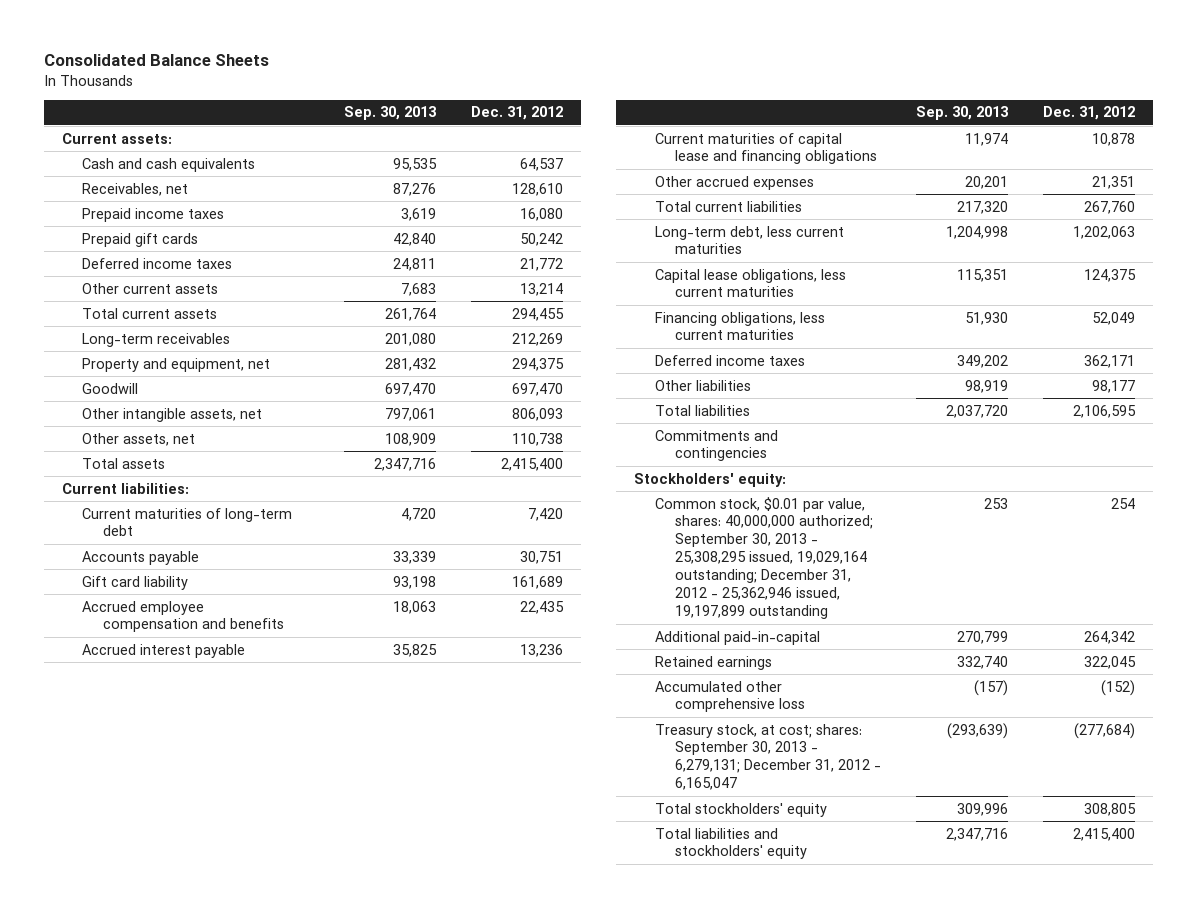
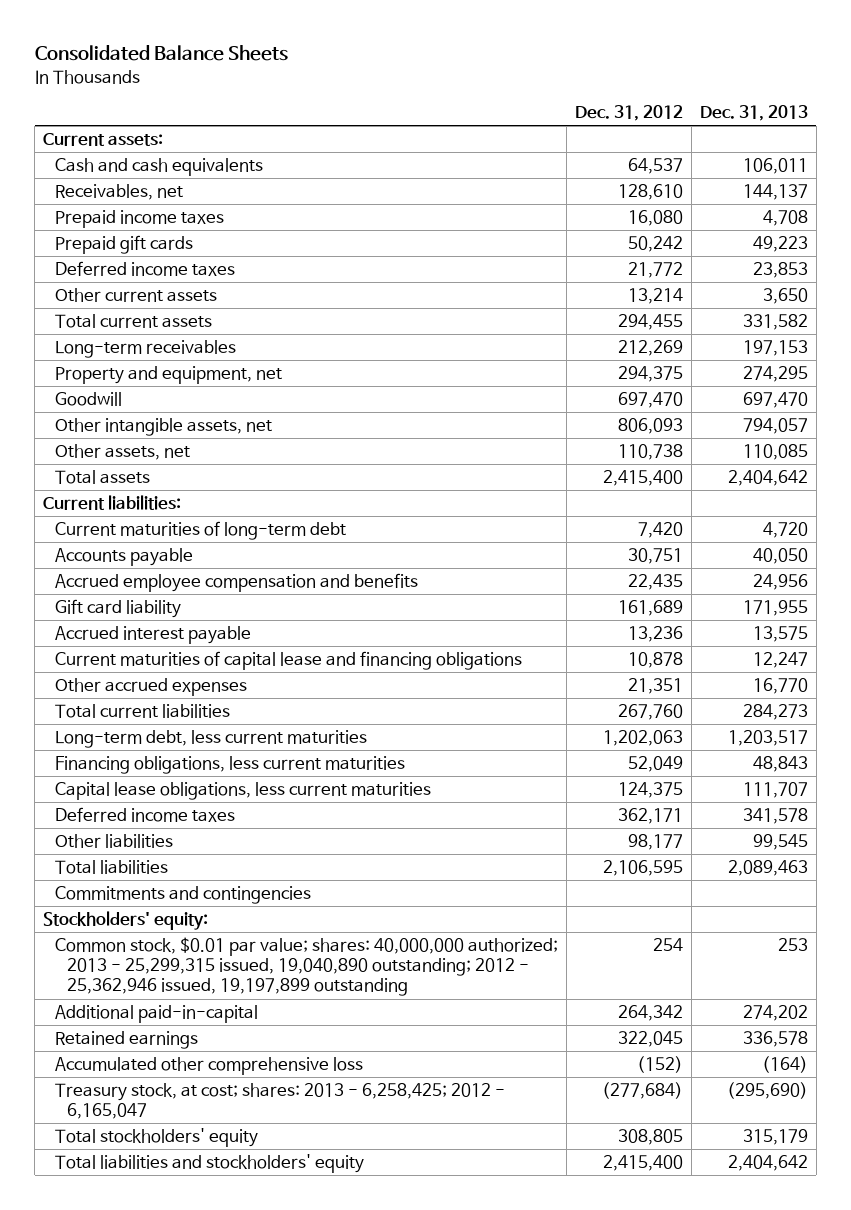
- | Sep. 30, 2013 | Dec. 31, 2012
+ | Dec. 31, 2012 | Dec. 31, 2013
moved down: Gift card liability | 161,689 | 171,955
moved down: Capital lease obligations, less current maturities | 124,375 | 111,707
- Common stock, $0.01 par value, shares: 40,000,000 authorized; September 30, 2013 - 25,308,295 issued, 19,029,164 outstanding; December 31, 2012 - 25,362,946 issued, 19,197,899 outstanding | 253 | 254
+ Common stock, $0.01 par value; shares: 40,000,000 authorized; 2013 - 25,299,315 issued, 19,040,890 outstanding; 2012 - 25,362,946 issued, 19,197,899 outstanding | 254 | 253
- Treasury stock, at cost; shares: September 30, 2013 - 6,279,131; December 31, 2012 - 6,165,047 | (293,639) | (277,684)
+ Treasury stock, at cost; shares: 2013 - 6,258,425; 2012 - 6,165,047 | (277,684) | (295,690)

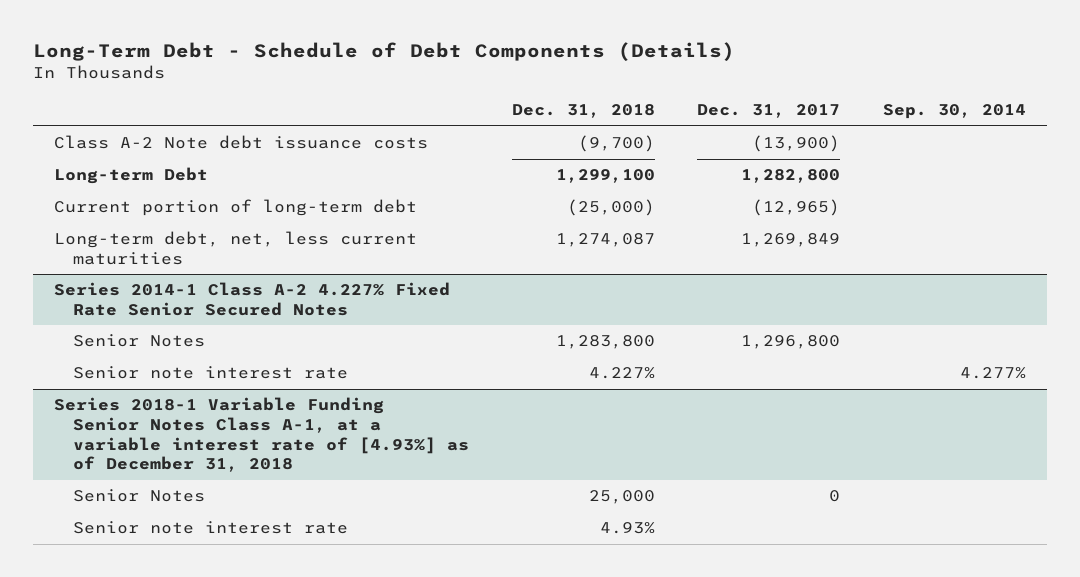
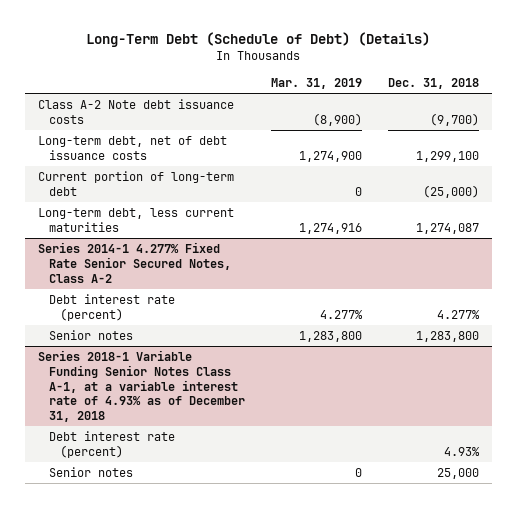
- Long-Term Debt - Schedule of Debt Components (Details)
+ Long-Term Debt (Schedule of Debt) (Details)
- | Dec. 31, 2018 | Dec. 31, 2017 | Sep. 30, 2014
+ | Mar. 31, 2019 | Dec. 31, 2018
- Long-term Debt | 1,299,100 | 1,282,800 |
+ Long-term debt, net of debt issuance costs | 1,274,900 | 1,299,100
- Long-term debt, net, less current maturities | 1,274,087 | 1,269,849 |
- Series 2014-1 Class A-2 4.227% Fixed Rate Senior Secured Notes
- Senior Notes | 1,283,800 | 1,296,800 |
- Senior note interest rate | 4.227% | | 4.277%
- Series 2018-1 Variable Funding Senior Notes Class A-1, at a variable interest rate of [4.93%] as of December 31, 2018
- Senior Notes | 25,000 | 0 |
- Senior note interest rate | 4.93% | |
+ Long-term debt, less current maturities | 1,274,916 | 1,274,087
+ Series 2014-1 4.277% Fixed Rate Senior Secured Notes, Class A-2
+ Debt interest rate (percent) | 4.277% | 4.277%
+ Senior notes | 1,283,800 | 1,283,800
+ Series 2018-1 Variable Funding Senior Notes Class A-1, at a variable interest rate of 4.93% as of December 31, 2018
+ Debt interest rate (percent) | | 4.93%
+ Senior notes | 0 | 25,000

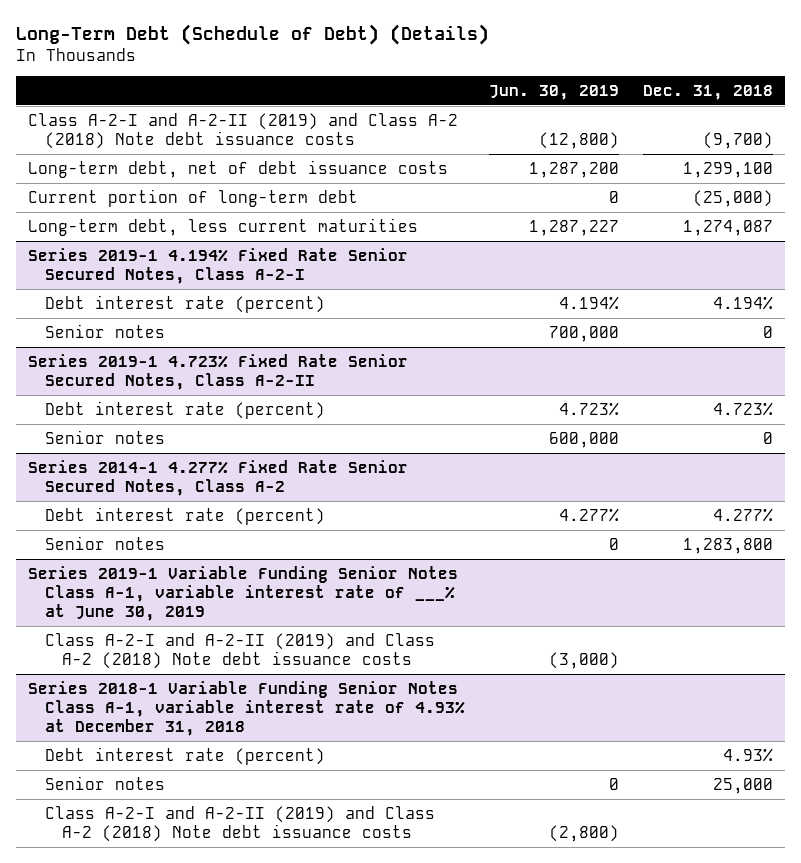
- | Mar. 31, 2019 | Dec. 31, 2018
+ | Jun. 30, 2019 | Dec. 31, 2018
- Class A-2 Note debt issuance costs | (8,900) | (9,700)
+ Class A-2-I and A-2-II (2019) and Class A-2 (2018) Note debt issuance costs | (12,800) | (9,700)
+ Series 2019-1 4.194% Fixed Rate Senior Secured Notes, Class A-2-I
+ Debt interest rate (percent) | 4.194% | 4.194%
+ Senior notes | 700,000 | 0
+ Series 2019-1 4.723% Fixed Rate Senior Secured Notes, Class A-2-II
+ Debt interest rate (percent) | 4.723% | 4.723%
+ Senior notes | 600,000 | 0
- Series 2018-1 Variable Funding Senior Notes Class A-1, at a variable interest rate of 4.93% as of December 31, 2018
+ Series 2019-1 Variable Funding Senior Notes Class A-1, variable interest rate of ___% at June 30, 2019
+ Class A-2-I and A-2-II (2019) and Class A-2 (2018) Note debt issuance costs | (3,000) |
+ Series 2018-1 Variable Funding Senior Notes Class A-1, variable interest rate of 4.93% at December 31, 2018
+ Class A-2-I and A-2-II (2019) and Class A-2 (2018) Note debt issuance costs | (2,800) |

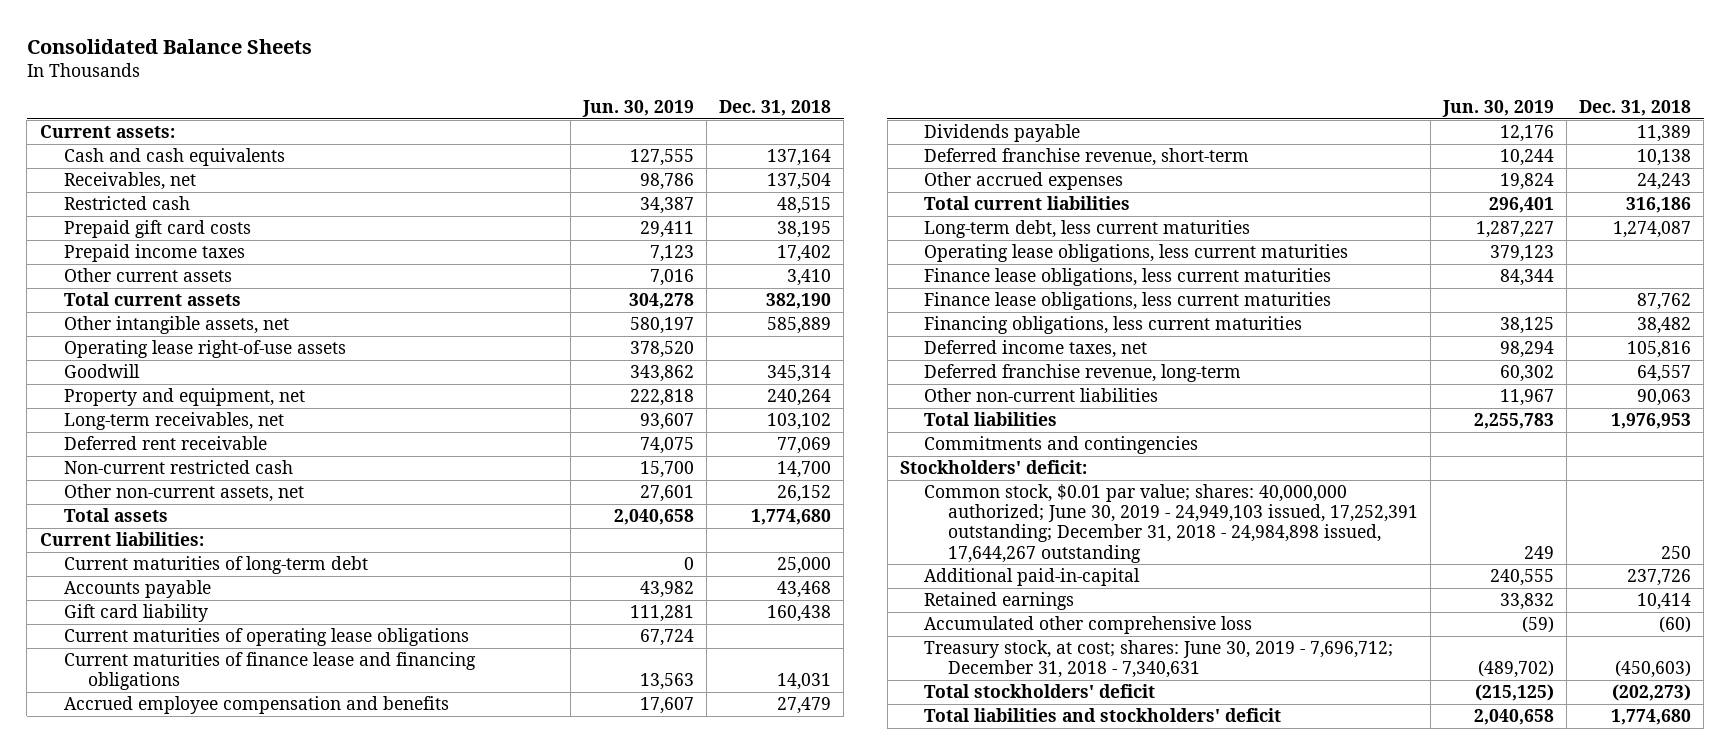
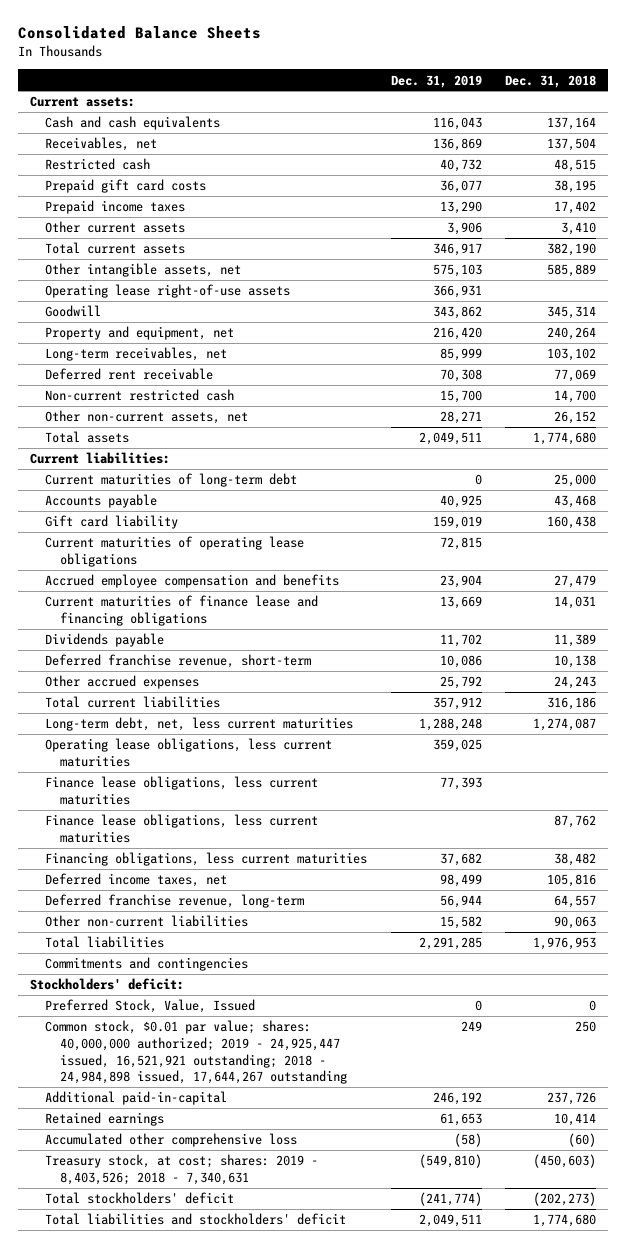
- | Jun. 30, 2019 | Dec. 31, 2018
+ | Dec. 31, 2019 | Dec. 31, 2018
moved down: Current maturities of finance lease and financing obligations | 13,669 | 14,031
- Long-term debt, less current maturities | 1,287,227 | 1,274,087
+ Long-term debt, net, less current maturities | 1,288,248 | 1,274,087
- Common stock, $0.01 par value; shares: 40,000,000 authorized; June 30, 2019 - 24,949,103 issued, 17,252,391 outstanding; December 31, 2018 - 24,984,898 issued, 17,644,267 outstanding | 249 | 250
+ Preferred Stock, Value, Issued | 0 | 0
+ Common stock, $0.01 par value; shares: 40,000,000 authorized; 2019 - 24,925,447 issued, 16,521,921 outstanding; 2018 - 24,984,898 issued, 17,644,267 outstanding | 249 | 250
- Treasury stock, at cost; shares: June 30, 2019 - 7,696,712; December 31, 2018 - 7,340,631 | (489,702) | (450,603)
+ Treasury stock, at cost; shares: 2019 - 8,403,526; 2018 - 7,340,631 | (549,810) | (450,603)

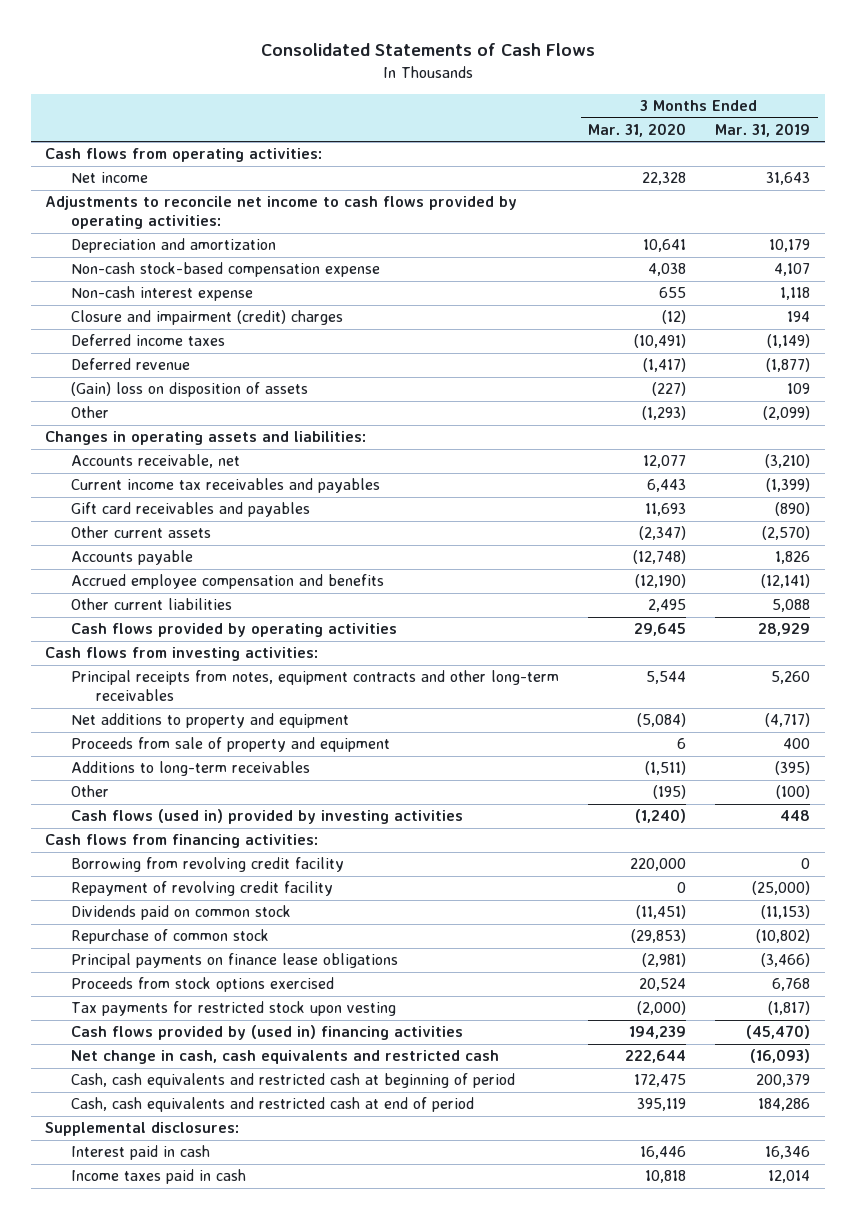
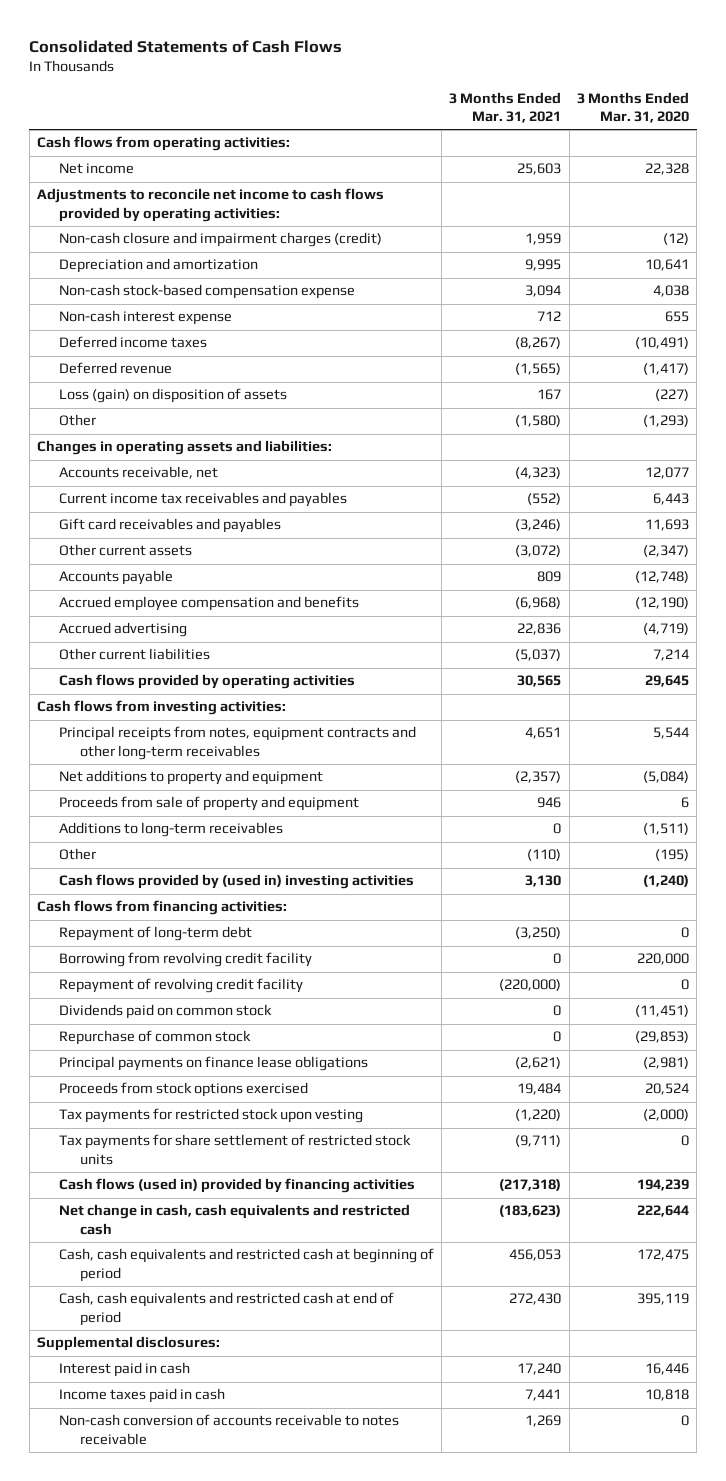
- | 3 Months Ended Mar. 31, 2020 | 3 Months Ended Mar. 31, 2019
+ | 3 Months Ended Mar. 31, 2021 | 3 Months Ended Mar. 31, 2020
+ Non-cash closure and impairment charges (credit) | 1,959 | (12)
- Closure and impairment (credit) charges | (12) | 194
- (Gain) loss on disposition of assets | (227) | 109
+ Loss (gain) on disposition of assets | 167 | (227)
- Other current liabilities | 2,495 | 5,088
+ Accrued advertising | 22,836 | (4,719)
+ Other current liabilities | (5,037) | 7,214
- Cash flows (used in) provided by investing activities | (1,240) | 448
+ Cash flows provided by (used in) investing activities | 3,130 | (1,240)
+ Repayment of long-term debt | (3,250) | 0
- Cash flows provided by (used in) financing activities | 194,239 | (45,470)
+ Tax payments for share settlement of restricted stock units | (9,711) | 0
+ Cash flows (used in) provided by financing activities | (217,318) | 194,239
+ Non-cash conversion of accounts receivable to notes receivable | 1,269 | 0

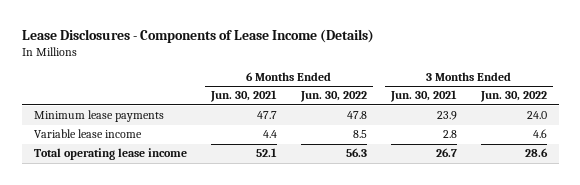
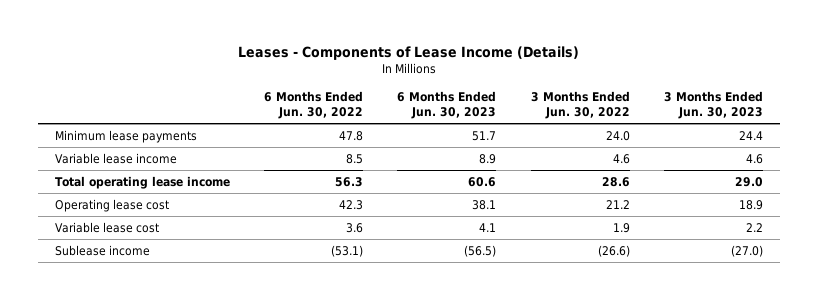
- Lease Disclosures - Components of Lease Income (Details)
+ Leases - Components of Lease Income (Details)
- | 6 Months Ended Jun. 30, 2021 | 6 Months Ended Jun. 30, 2022 | 3 Months Ended Jun. 30, 2021 | 3 Months Ended Jun. 30, 2022
+ | 6 Months Ended Jun. 30, 2022 | 6 Months Ended Jun. 30, 2023 | 3 Months Ended Jun. 30, 2022 | 3 Months Ended Jun. 30, 2023
+ Operating lease cost | 42.3 | 38.1 | 21.2 | 18.9
+ Variable lease cost | 3.6 | 4.1 | 1.9 | 2.2
+ Sublease income | (53.1) | (56.5) | (26.6) | (27.0)

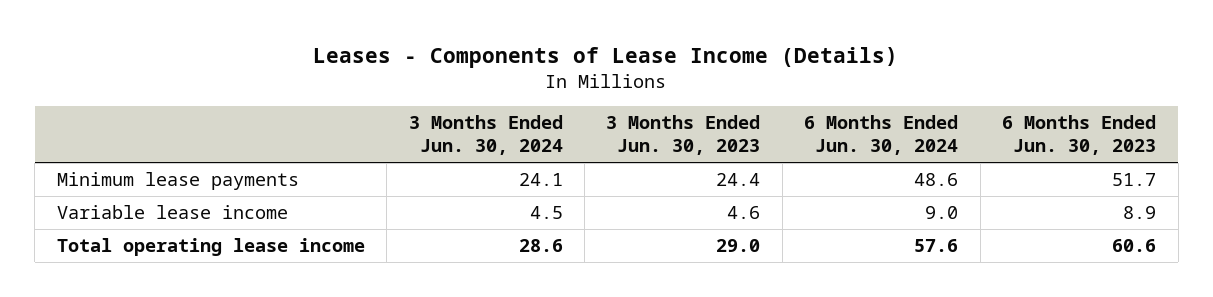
- | 6 Months Ended Jun. 30, 2022 | 6 Months Ended Jun. 30, 2023 | 3 Months Ended Jun. 30, 2022 | 3 Months Ended Jun. 30, 2023
+ | 3 Months Ended Jun. 30, 2024 | 3 Months Ended Jun. 30, 2023 | 6 Months Ended Jun. 30, 2024 | 6 Months Ended Jun. 30, 2023
- Operating lease cost | 42.3 | 38.1 | 21.2 | 18.9
- Variable lease cost | 3.6 | 4.1 | 1.9 | 2.2
- Sublease income | (53.1) | (56.5) | (26.6) | (27.0)

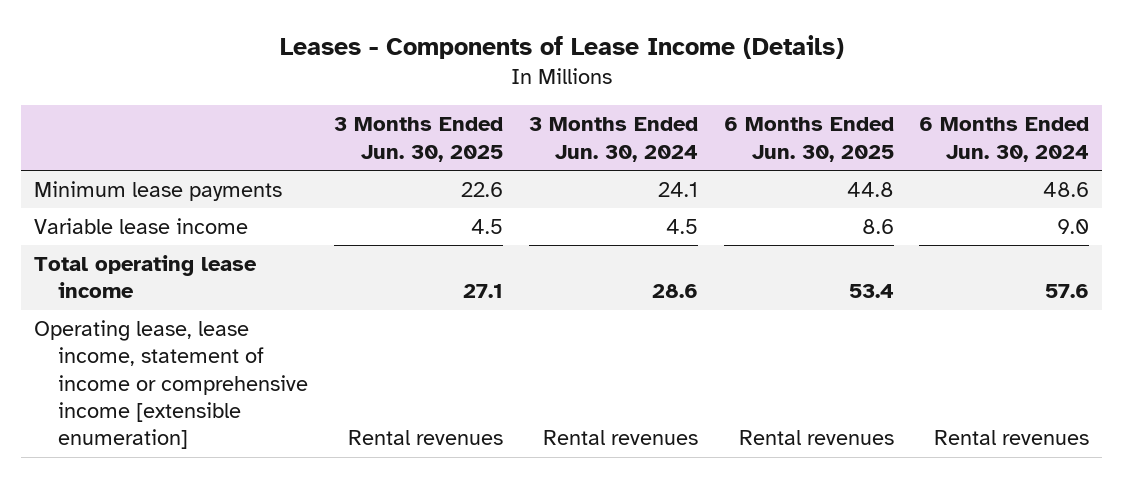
- | 3 Months Ended Jun. 30, 2024 | 3 Months Ended Jun. 30, 2023 | 6 Months Ended Jun. 30, 2024 | 6 Months Ended Jun. 30, 2023
+ | 3 Months Ended Jun. 30, 2025 | 3 Months Ended Jun. 30, 2024 | 6 Months Ended Jun. 30, 2025 | 6 Months Ended Jun. 30, 2024
+ Operating lease, lease income, statement of income or comprehensive income [extensible enumeration] | Rental revenues | Rental revenues | Rental revenues | Rental revenues

